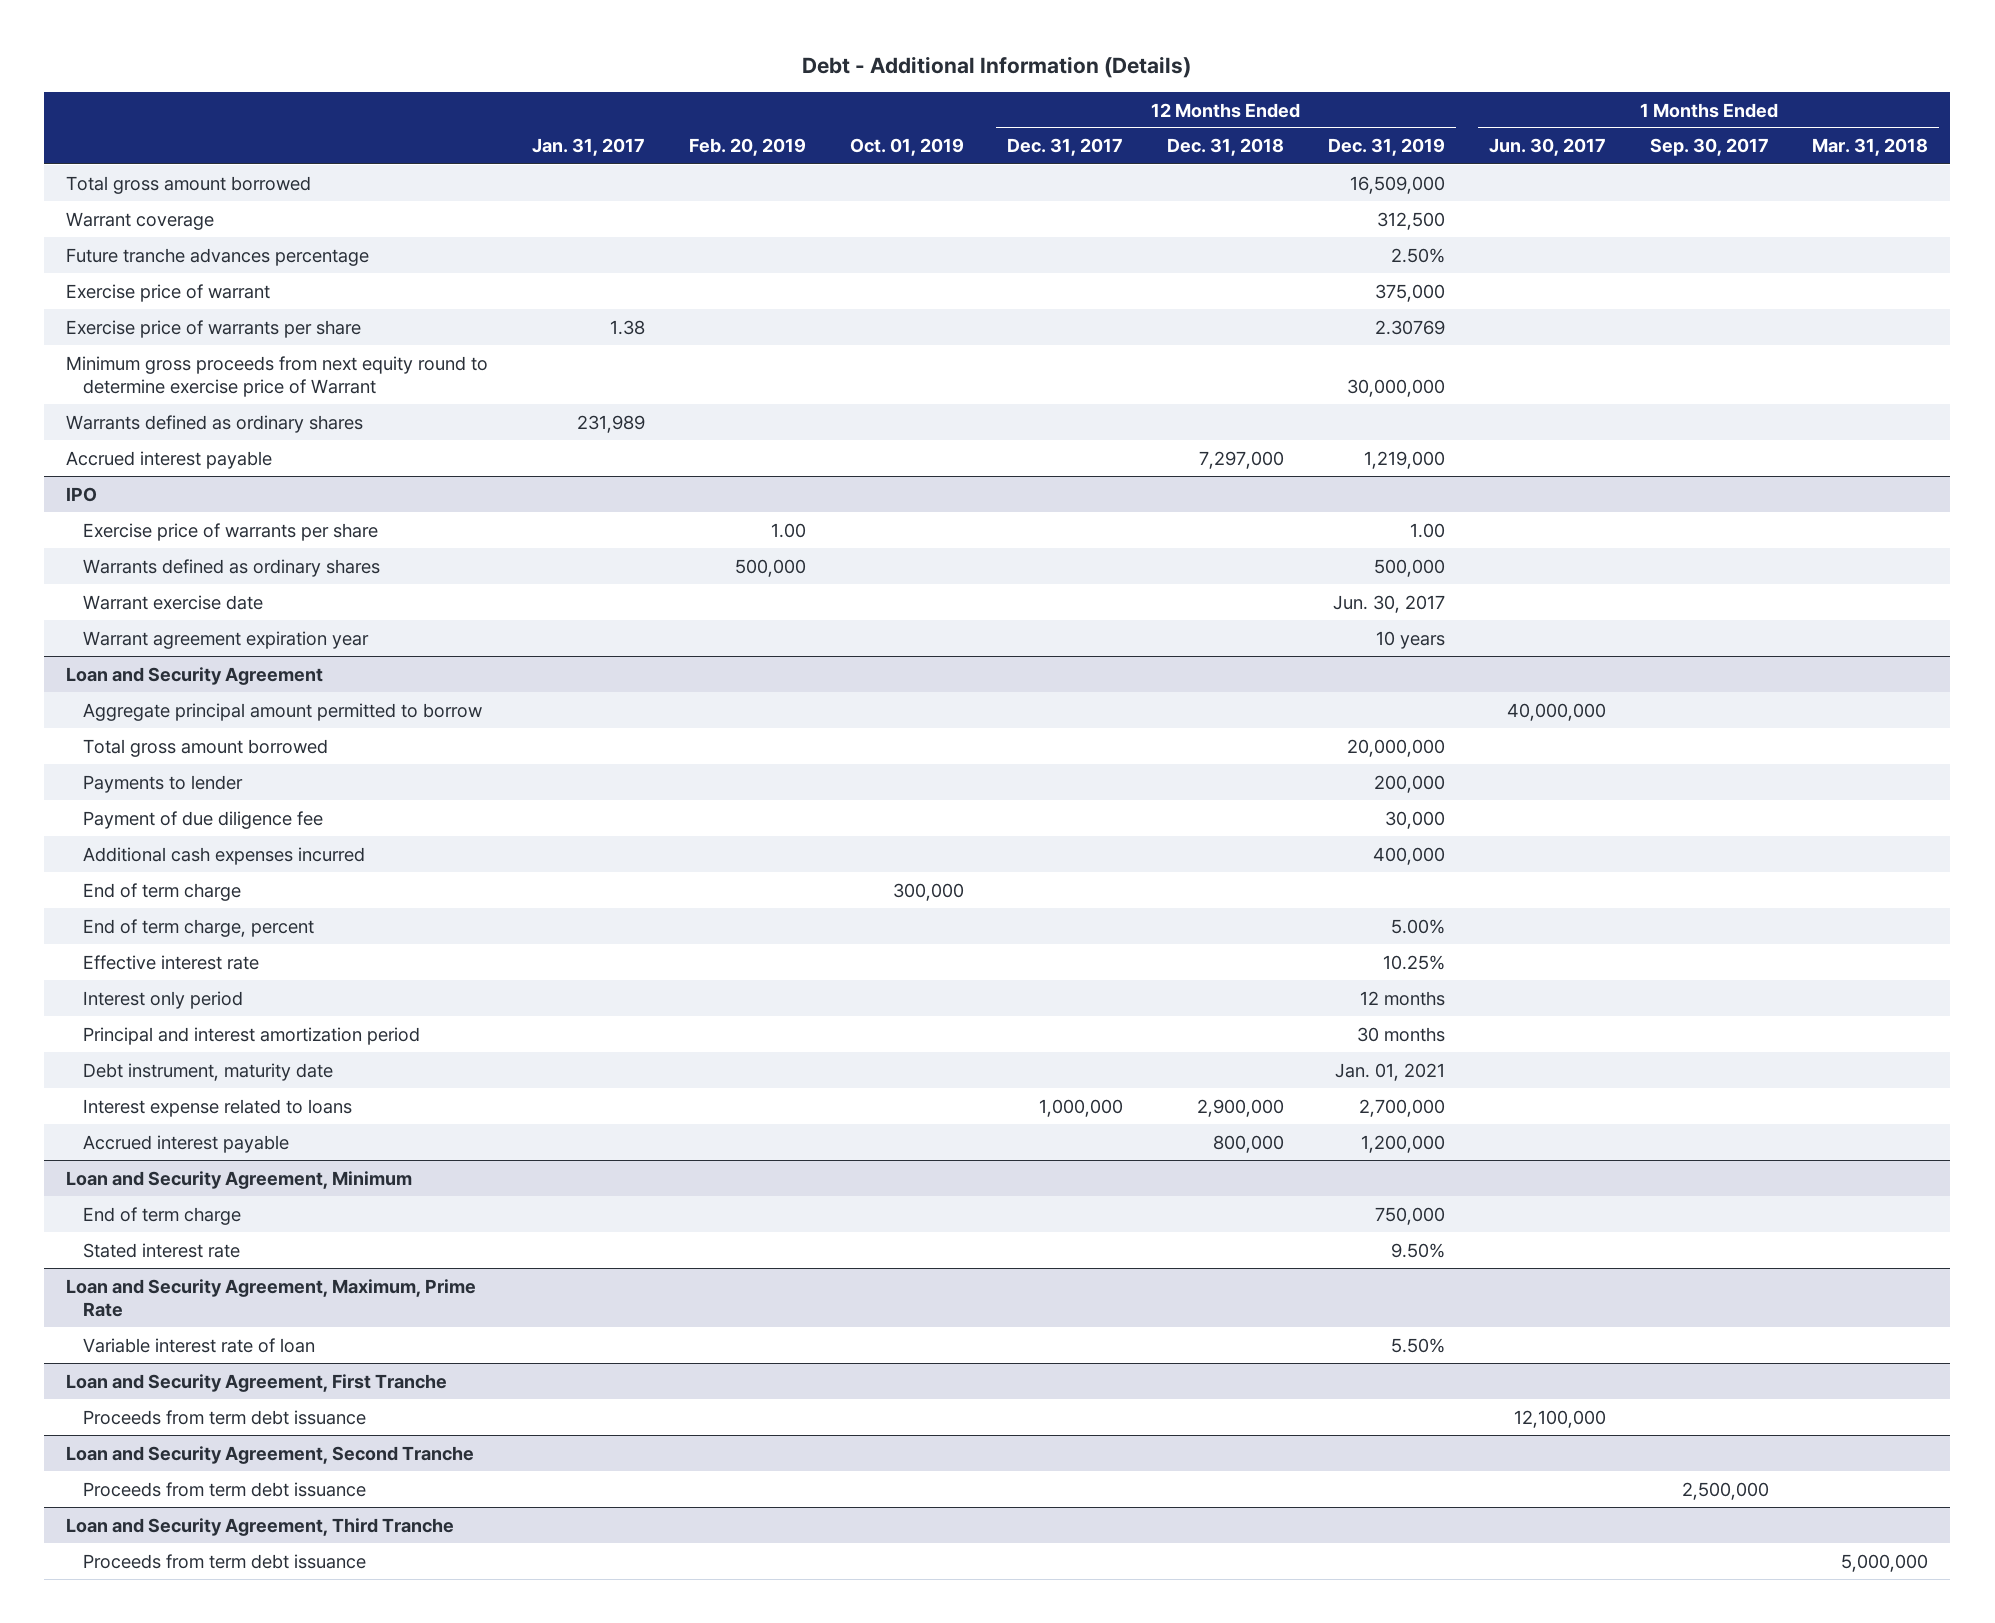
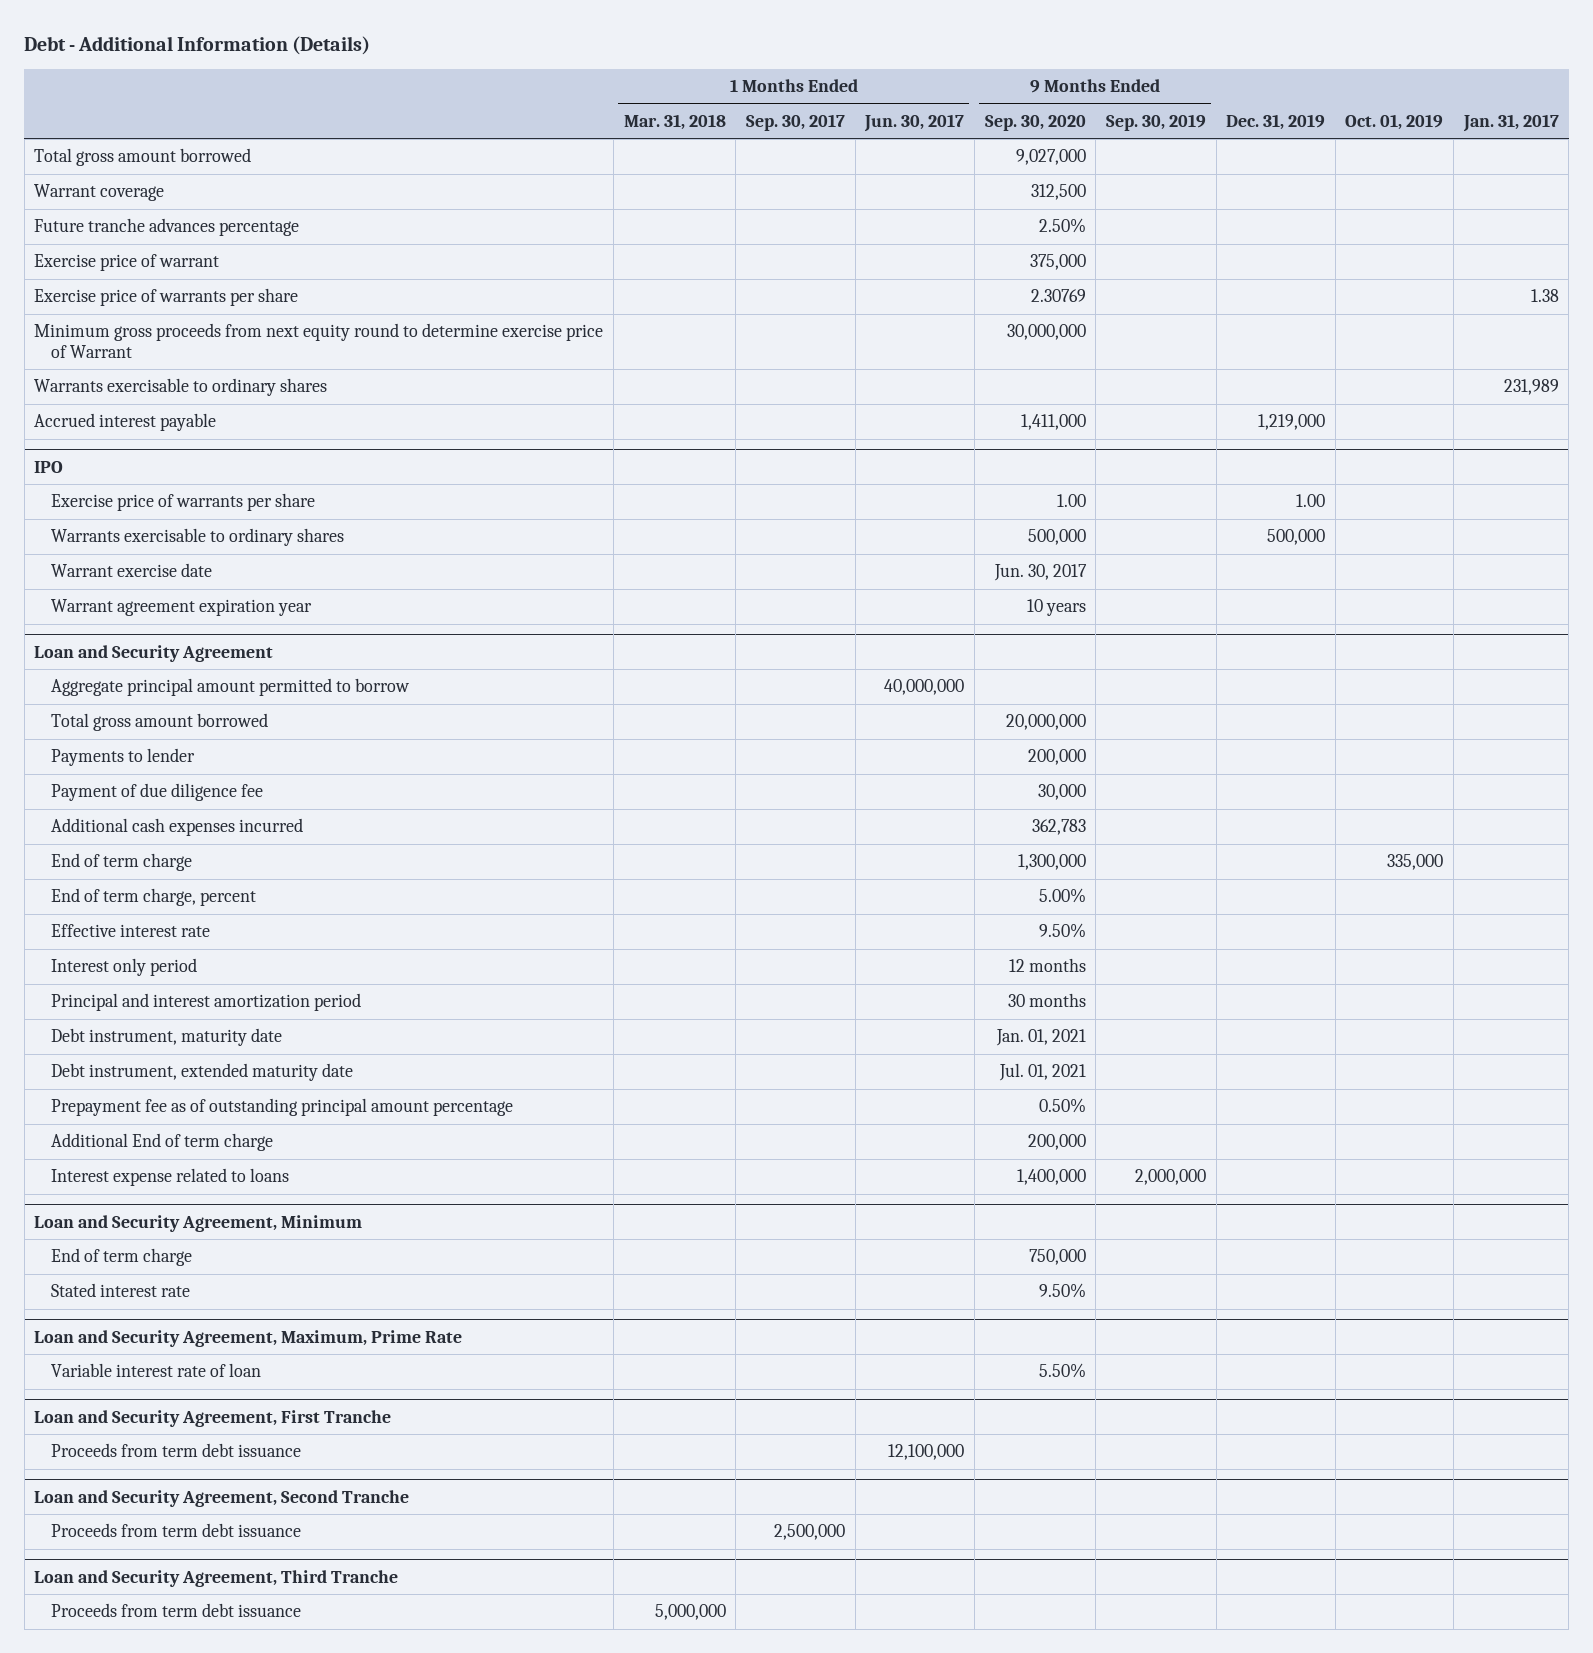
- | Jan. 31, 2017 | Feb. 20, 2019 | Oct. 01, 2019 | 12 Months Ended Dec. 31, 2017 | 12 Months Ended Dec. 31, 2018 | 12 Months Ended Dec. 31, 2019 | 1 Months Ended Jun. 30, 2017 | 1 Months Ended Sep. 30, 2017 | 1 Months Ended Mar. 31, 2018
+ | 1 Months Ended Mar. 31, 2018 | 1 Months Ended Sep. 30, 2017 | 1 Months Ended Jun. 30, 2017 | 9 Months Ended Sep. 30, 2020 | 9 Months Ended Sep. 30, 2019 | Dec. 31, 2019 | Oct. 01, 2019 | Jan. 31, 2017
- Warrants defined as ordinary shares | 231,989 | | | | | | | |
+ Warrants exercisable to ordinary shares | | | | | | | | 231,989
@ IPO
- Warrants defined as ordinary shares | | 500,000 | | | | 500,000 | | |
+ Warrants exercisable to ordinary shares | | | | 500,000 | | 500,000 | |
@ Loan and Security Agreement
- End of term charge | | | 300,000 | | | | | |
+ End of term charge | | | | 1,300,000 | | | 335,000 |
+ Debt instrument, extended maturity date | | | | Jul. 01, 2021 | | | |
+ Prepayment fee as of outstanding principal amount percentage | | | | 0.50% | | | |
+ Additional End of term charge | | | | 200,000 | | | |
- Accrued interest payable | | | | | 800,000 | 1,200,000 | | |

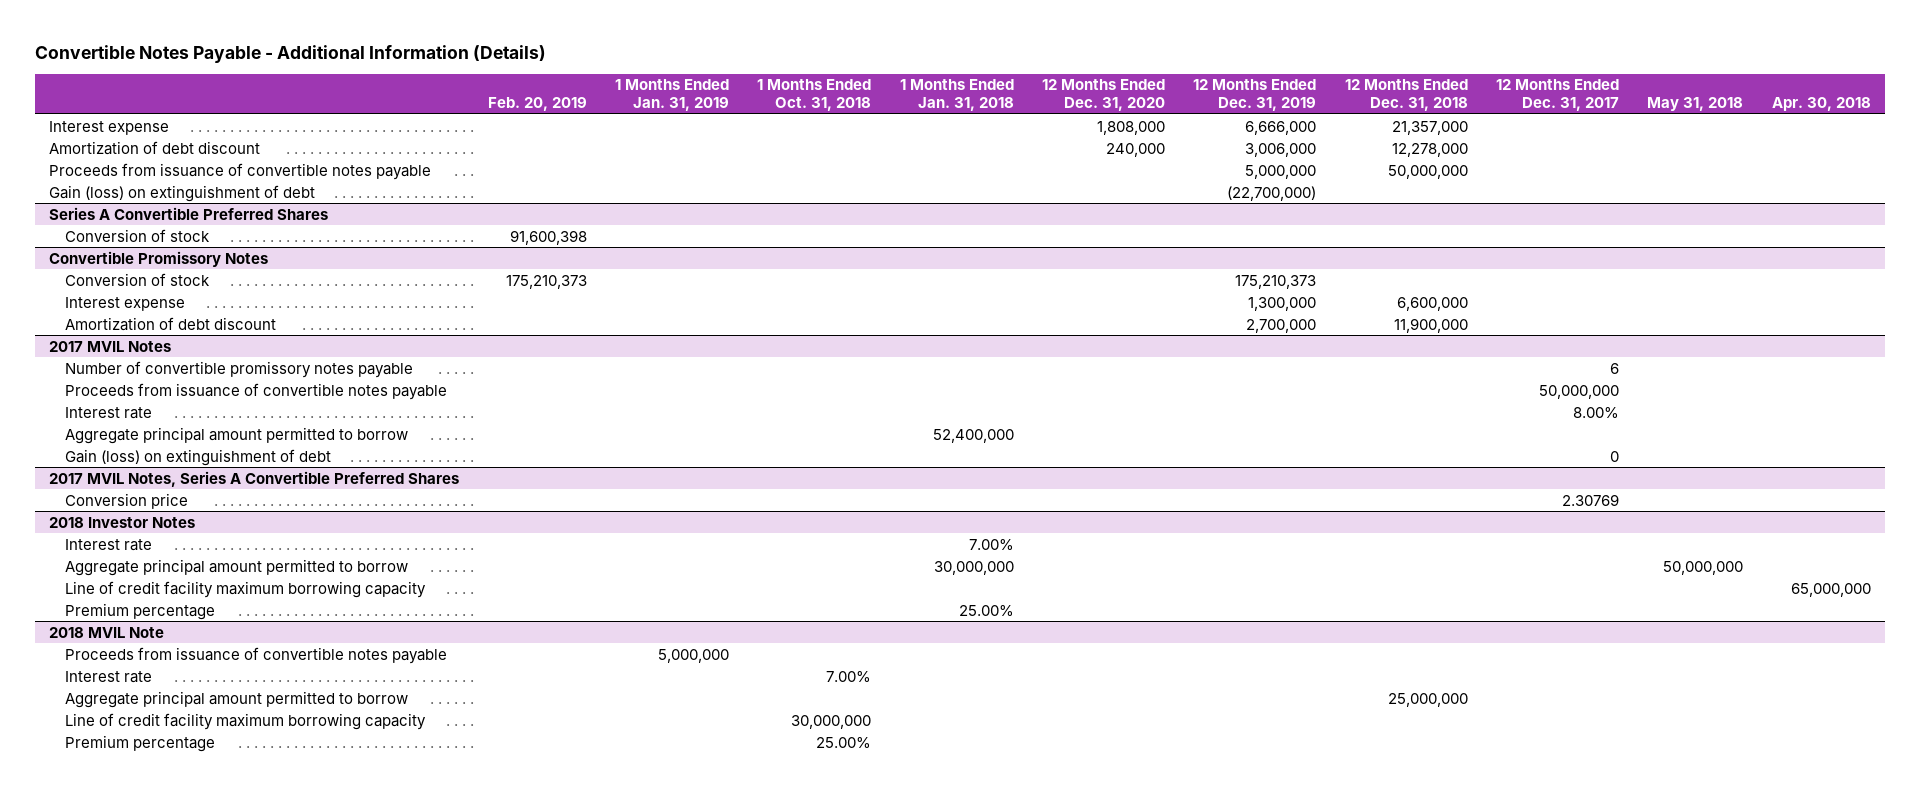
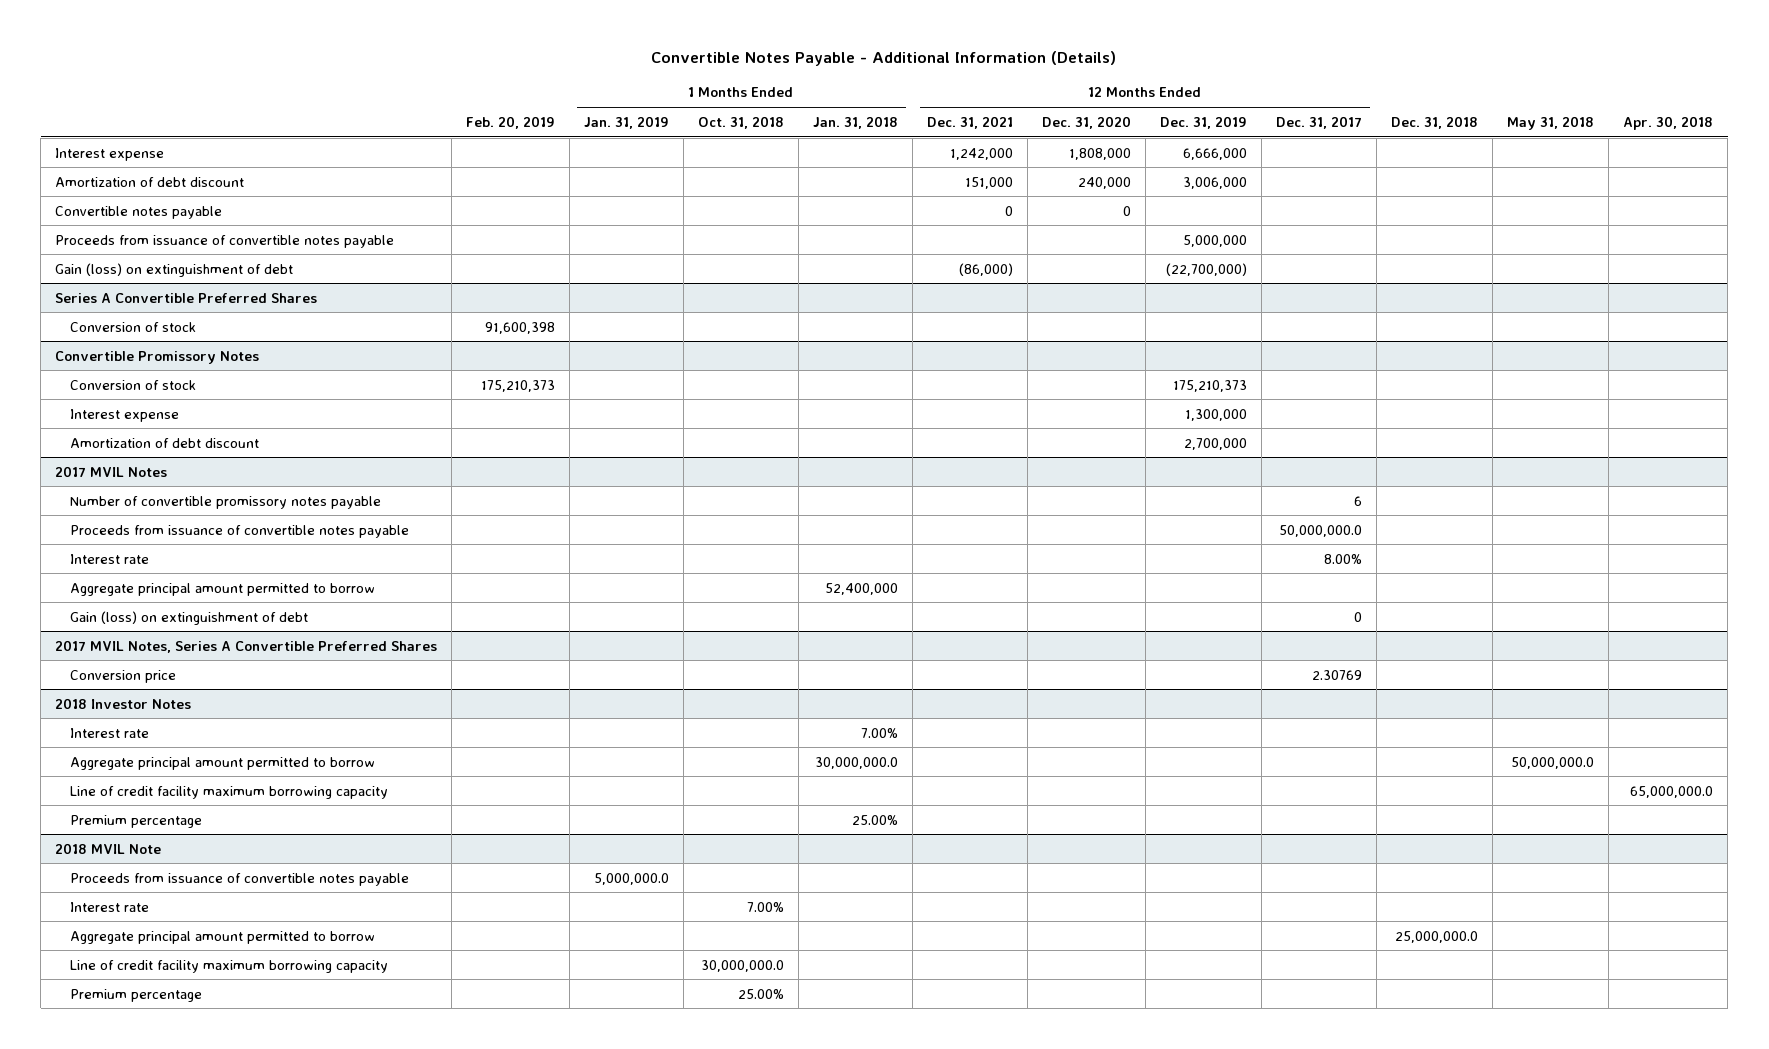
- | Feb. 20, 2019 | 1 Months Ended Jan. 31, 2019 | 1 Months Ended Oct. 31, 2018 | 1 Months Ended Jan. 31, 2018 | 12 Months Ended Dec. 31, 2020 | 12 Months Ended Dec. 31, 2019 | 12 Months Ended Dec. 31, 2018 | 12 Months Ended Dec. 31, 2017 | May 31, 2018 | Apr. 30, 2018
+ | Feb. 20, 2019 | 1 Months Ended Jan. 31, 2019 | 1 Months Ended Oct. 31, 2018 | 1 Months Ended Jan. 31, 2018 | 12 Months Ended Dec. 31, 2021 | 12 Months Ended Dec. 31, 2020 | 12 Months Ended Dec. 31, 2019 | 12 Months Ended Dec. 31, 2017 | Dec. 31, 2018 | May 31, 2018 | Apr. 30, 2018
+ Convertible notes payable | | | | | 0 | 0 | | | | |
@ 2017 MVIL Notes
- Proceeds from issuance of convertible notes payable | | | | | | | | 50,000,000 | |
+ Proceeds from issuance of convertible notes payable | | | | | | | | 50,000,000.0 | | |
@ 2018 Investor Notes
- Aggregate principal amount permitted to borrow | | | | 30,000,000 | | | | | 50,000,000 |
- Line of credit facility maximum borrowing capacity | | | | | | | | | | 65,000,000
+ Aggregate principal amount permitted to borrow | | | | 30,000,000.0 | | | | | | 50,000,000.0 |
+ Line of credit facility maximum borrowing capacity | | | | | | | | | | | 65,000,000.0
@ 2018 MVIL Note
- Proceeds from issuance of convertible notes payable | | 5,000,000 | | | | | | | |
+ Proceeds from issuance of convertible notes payable | | 5,000,000.0 | | | | | | | | |
- Line of credit facility maximum borrowing capacity | | | 30,000,000 | | | | | | |
+ Line of credit facility maximum borrowing capacity | | | 30,000,000.0 | | | | | | | |

